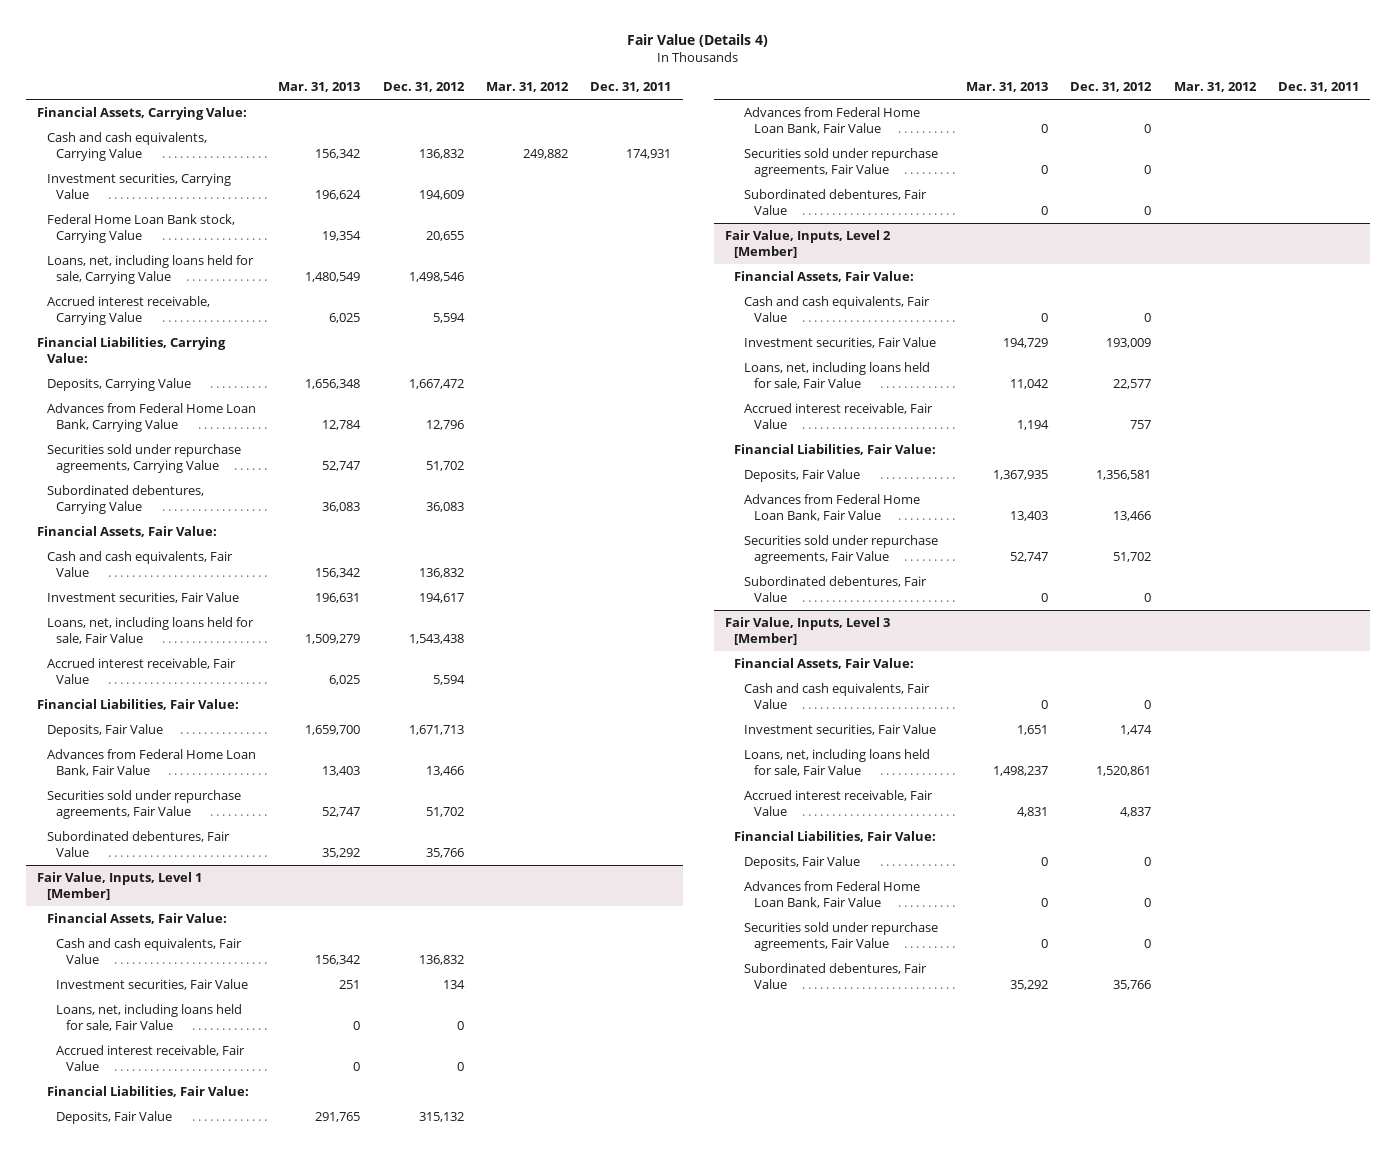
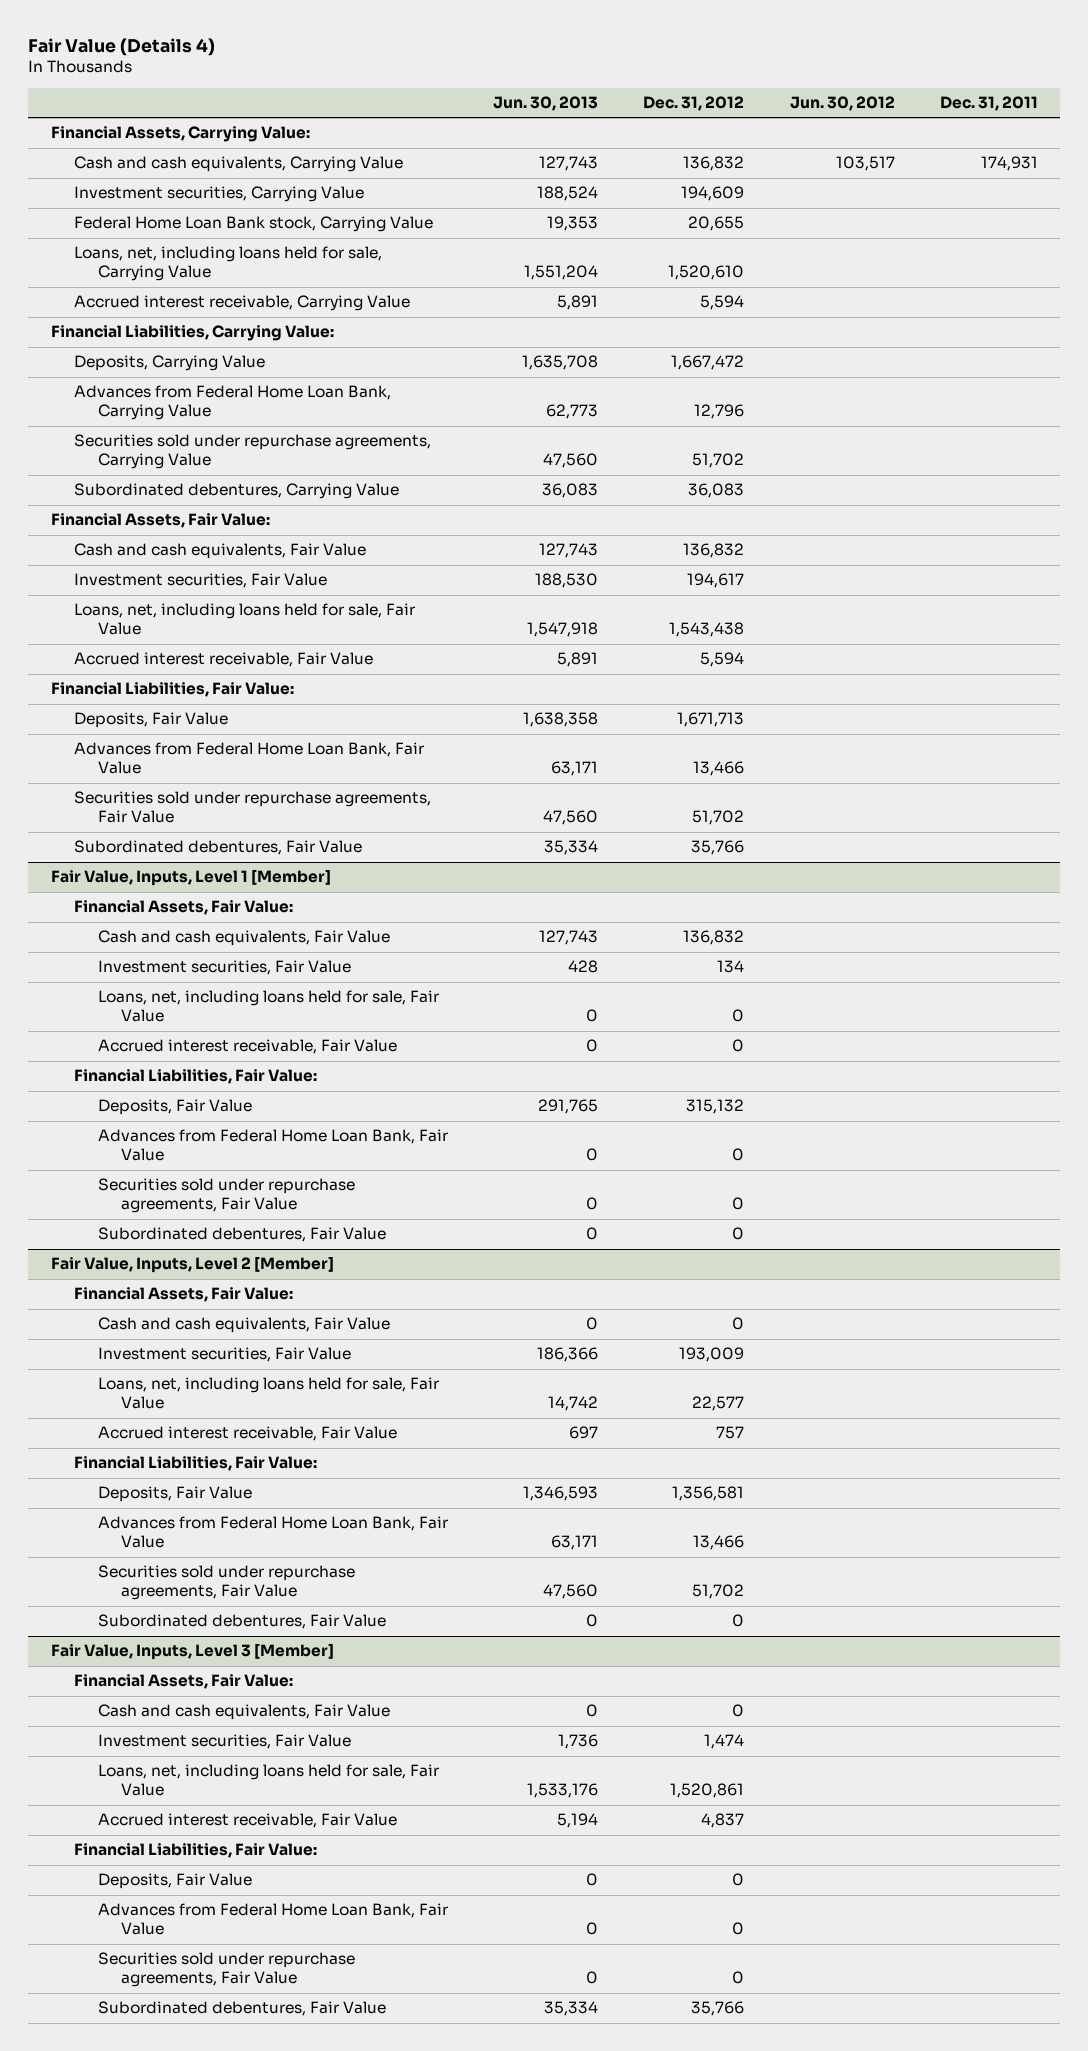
- | Mar. 31, 2013 | Dec. 31, 2012 | Mar. 31, 2012 | Dec. 31, 2011
+ | Jun. 30, 2013 | Dec. 31, 2012 | Jun. 30, 2012 | Dec. 31, 2011
- Loans, net, including loans held for sale, Carrying Value | 1,480,549 | 1,498,546 | |
+ Loans, net, including loans held for sale, Carrying Value | 1,551,204 | 1,520,610 | |

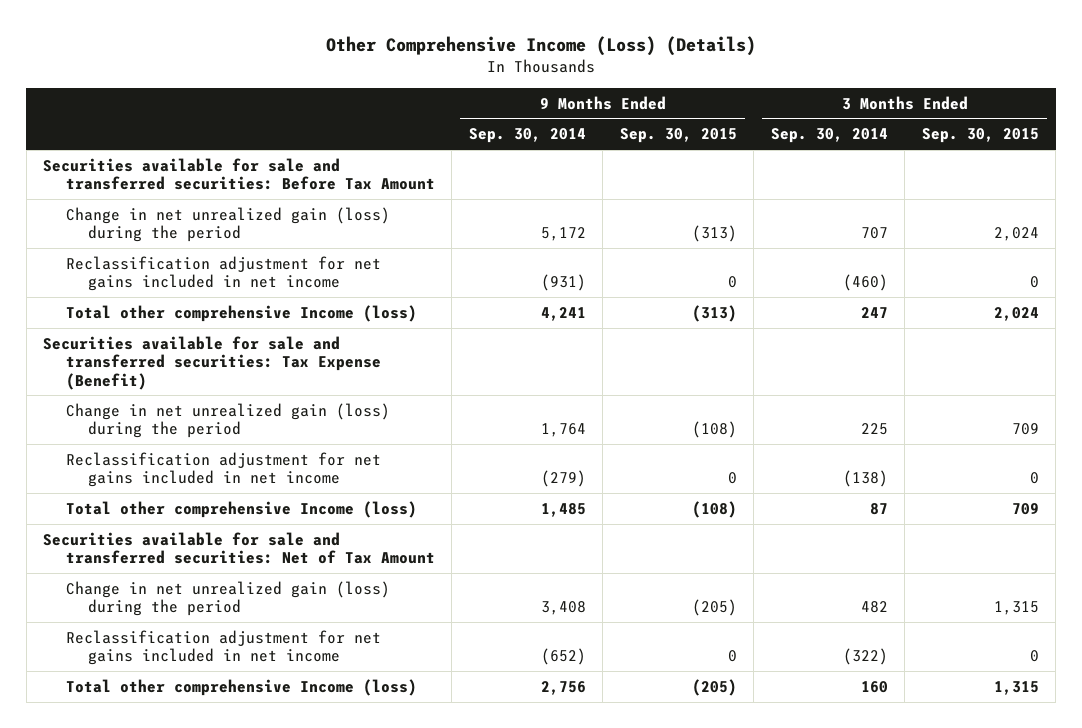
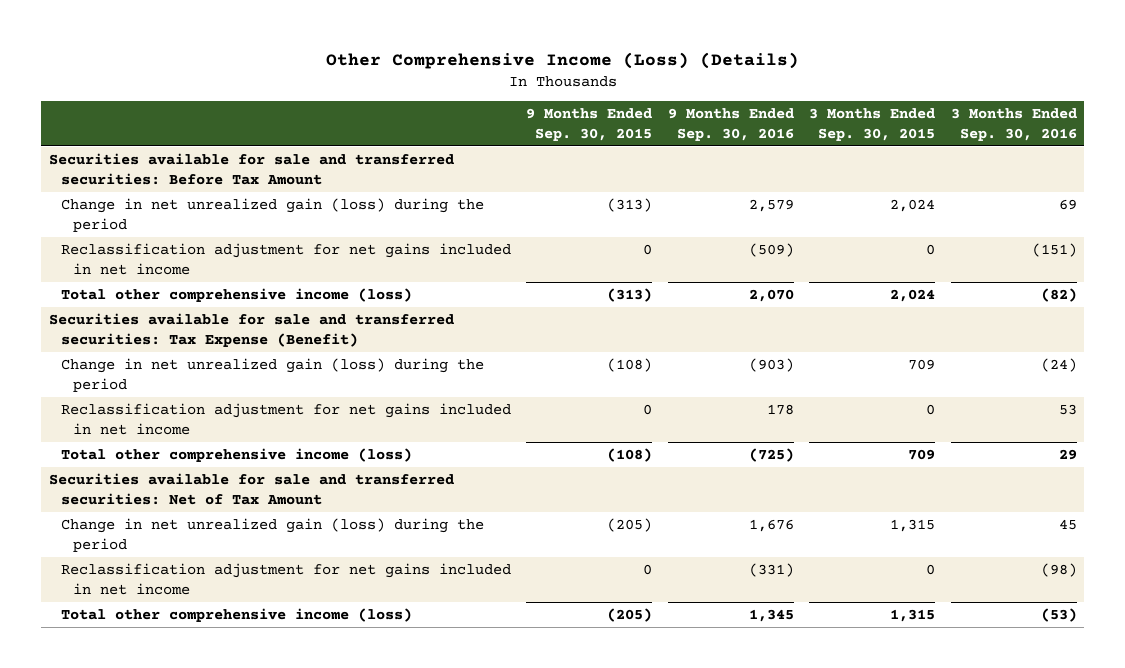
- | 9 Months Ended Sep. 30, 2014 | 9 Months Ended Sep. 30, 2015 | 3 Months Ended Sep. 30, 2014 | 3 Months Ended Sep. 30, 2015
+ | 9 Months Ended Sep. 30, 2015 | 9 Months Ended Sep. 30, 2016 | 3 Months Ended Sep. 30, 2015 | 3 Months Ended Sep. 30, 2016
- Total other comprehensive Income (loss) | 4,241 | (313) | 247 | 2,024
+ Total other comprehensive income (loss) | (313) | 2,070 | 2,024 | (82)
- Total other comprehensive Income (loss) | 1,485 | (108) | 87 | 709
+ Total other comprehensive income (loss) | (108) | (725) | 709 | 29
- Total other comprehensive Income (loss) | 2,756 | (205) | 160 | 1,315
+ Total other comprehensive income (loss) | (205) | 1,345 | 1,315 | (53)

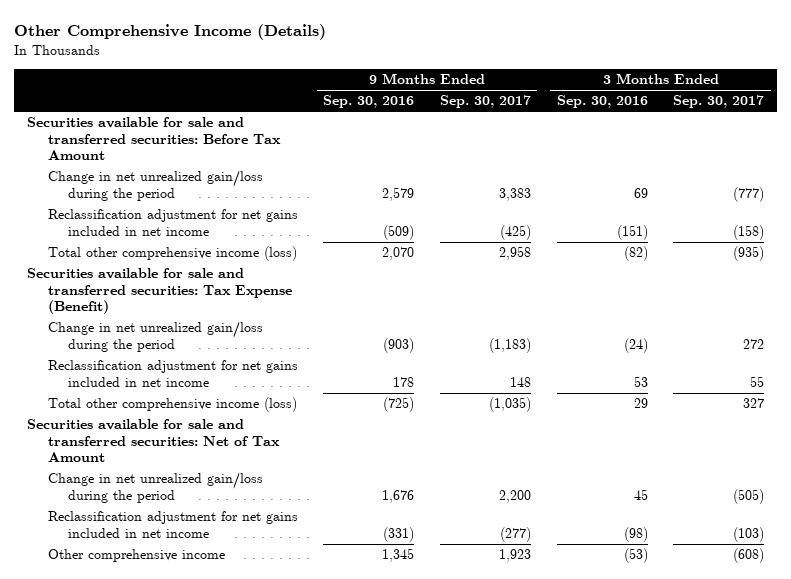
- Other Comprehensive Income (Loss) (Details)
+ Other Comprehensive Income (Details)
- | 9 Months Ended Sep. 30, 2015 | 9 Months Ended Sep. 30, 2016 | 3 Months Ended Sep. 30, 2015 | 3 Months Ended Sep. 30, 2016
+ | 9 Months Ended Sep. 30, 2016 | 9 Months Ended Sep. 30, 2017 | 3 Months Ended Sep. 30, 2016 | 3 Months Ended Sep. 30, 2017
- Change in net unrealized gain (loss) during the period | (313) | 2,579 | 2,024 | 69
+ Change in net unrealized gain/loss during the period | 2,579 | 3,383 | 69 | (777)
- Change in net unrealized gain (loss) during the period | (108) | (903) | 709 | (24)
+ Change in net unrealized gain/loss during the period | (903) | (1,183) | (24) | 272
- Change in net unrealized gain (loss) during the period | (205) | 1,676 | 1,315 | 45
+ Change in net unrealized gain/loss during the period | 1,676 | 2,200 | 45 | (505)
- Total other comprehensive income (loss) | (205) | 1,345 | 1,315 | (53)
+ Other comprehensive income | 1,345 | 1,923 | (53) | (608)

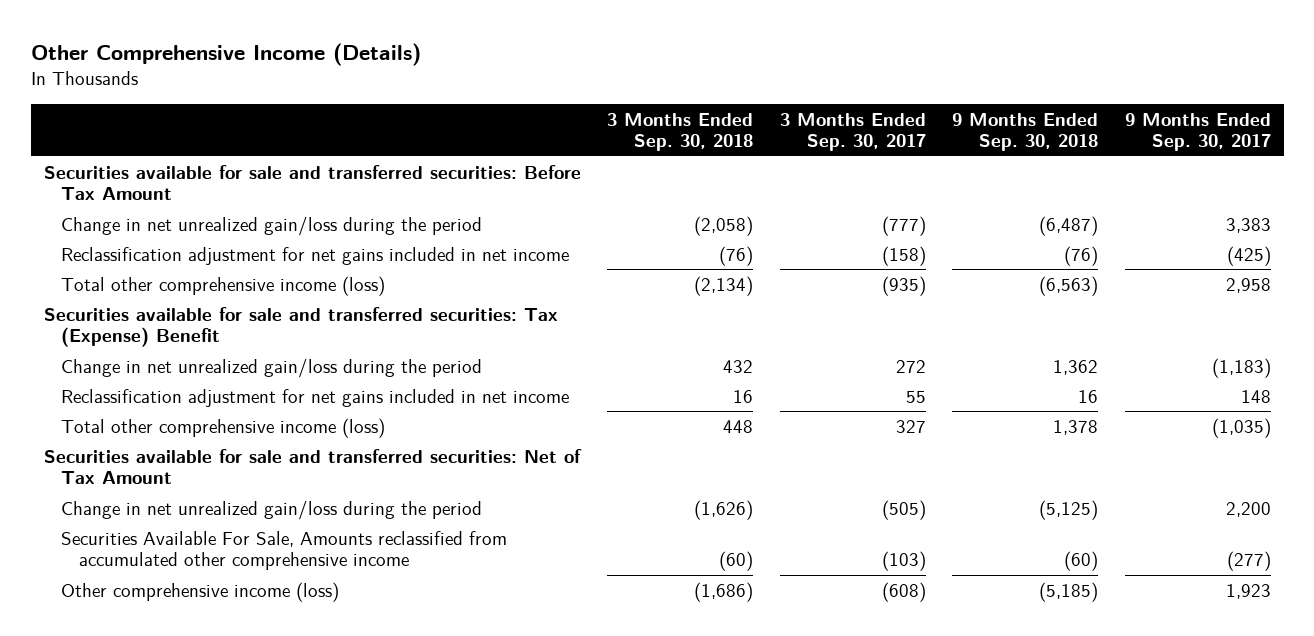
- | 9 Months Ended Sep. 30, 2016 | 9 Months Ended Sep. 30, 2017 | 3 Months Ended Sep. 30, 2016 | 3 Months Ended Sep. 30, 2017
+ | 3 Months Ended Sep. 30, 2018 | 3 Months Ended Sep. 30, 2017 | 9 Months Ended Sep. 30, 2018 | 9 Months Ended Sep. 30, 2017
- Securities available for sale and transferred securities: Tax Expense (Benefit)
+ Securities available for sale and transferred securities: Tax (Expense) Benefit
- Reclassification adjustment for net gains included in net income | (331) | (277) | (98) | (103)
- Other comprehensive income | 1,345 | 1,923 | (53) | (608)
+ Securities Available For Sale, Amounts reclassified from accumulated other comprehensive income | (60) | (103) | (60) | (277)
+ Other comprehensive income (loss) | (1,686) | (608) | (5,185) | 1,923

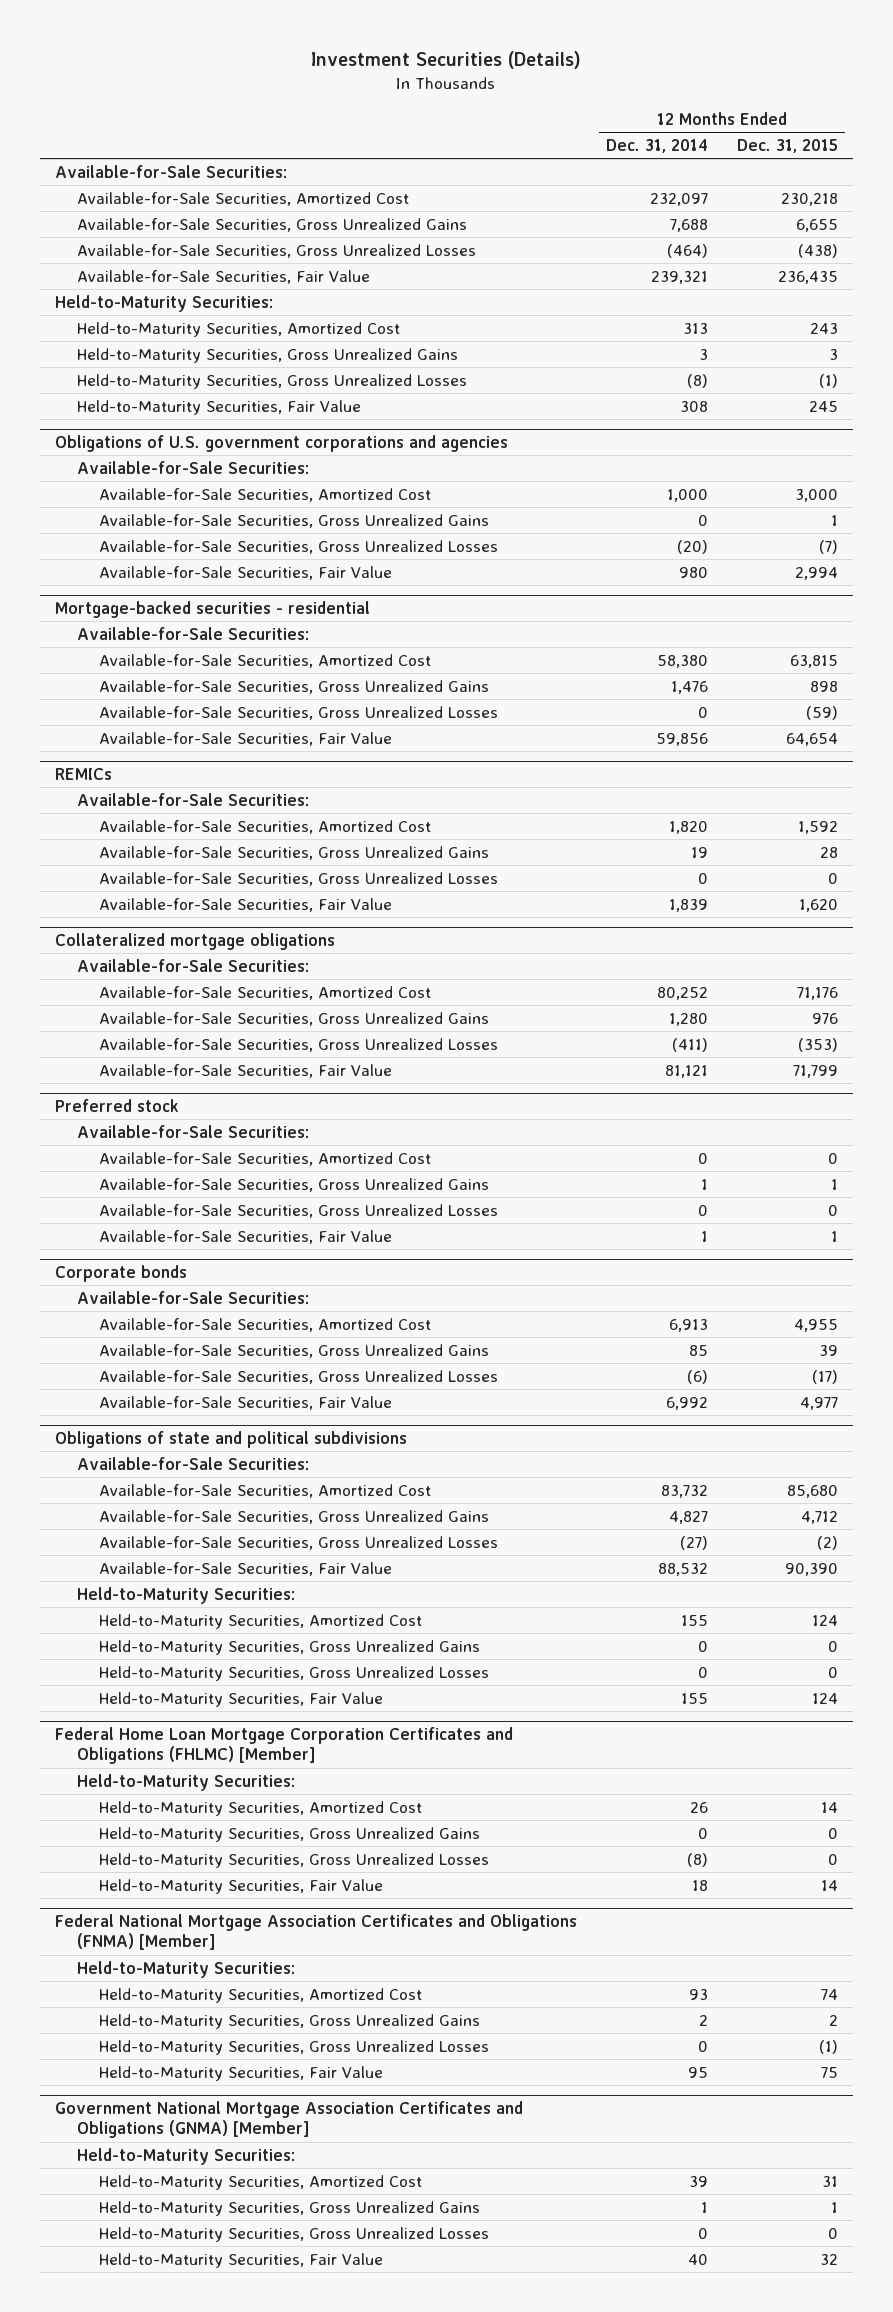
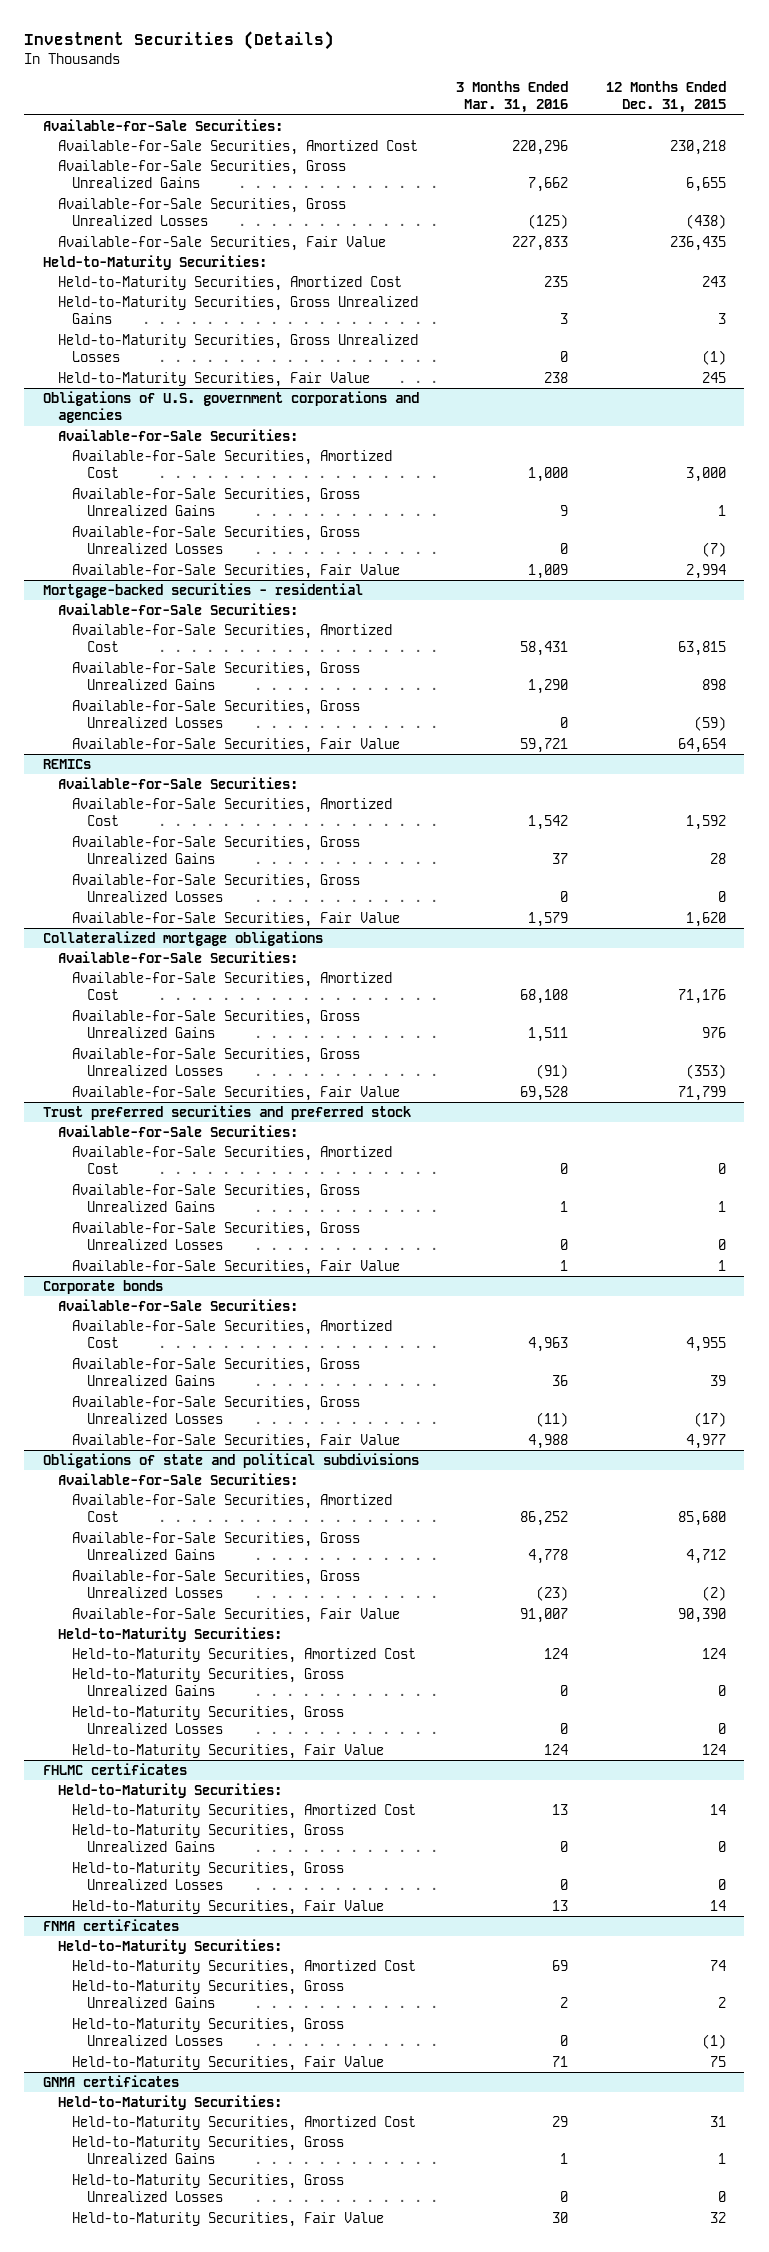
- | 12 Months Ended Dec. 31, 2014 | 12 Months Ended Dec. 31, 2015
+ | 3 Months Ended Mar. 31, 2016 | 12 Months Ended Dec. 31, 2015
- Preferred stock
+ Trust preferred securities and preferred stock
- Federal Home Loan Mortgage Corporation Certificates and Obligations (FHLMC) [Member]
+ FHLMC certificates
- Federal National Mortgage Association Certificates and Obligations (FNMA) [Member]
+ FNMA certificates
- Government National Mortgage Association Certificates and Obligations (GNMA) [Member]
+ GNMA certificates

